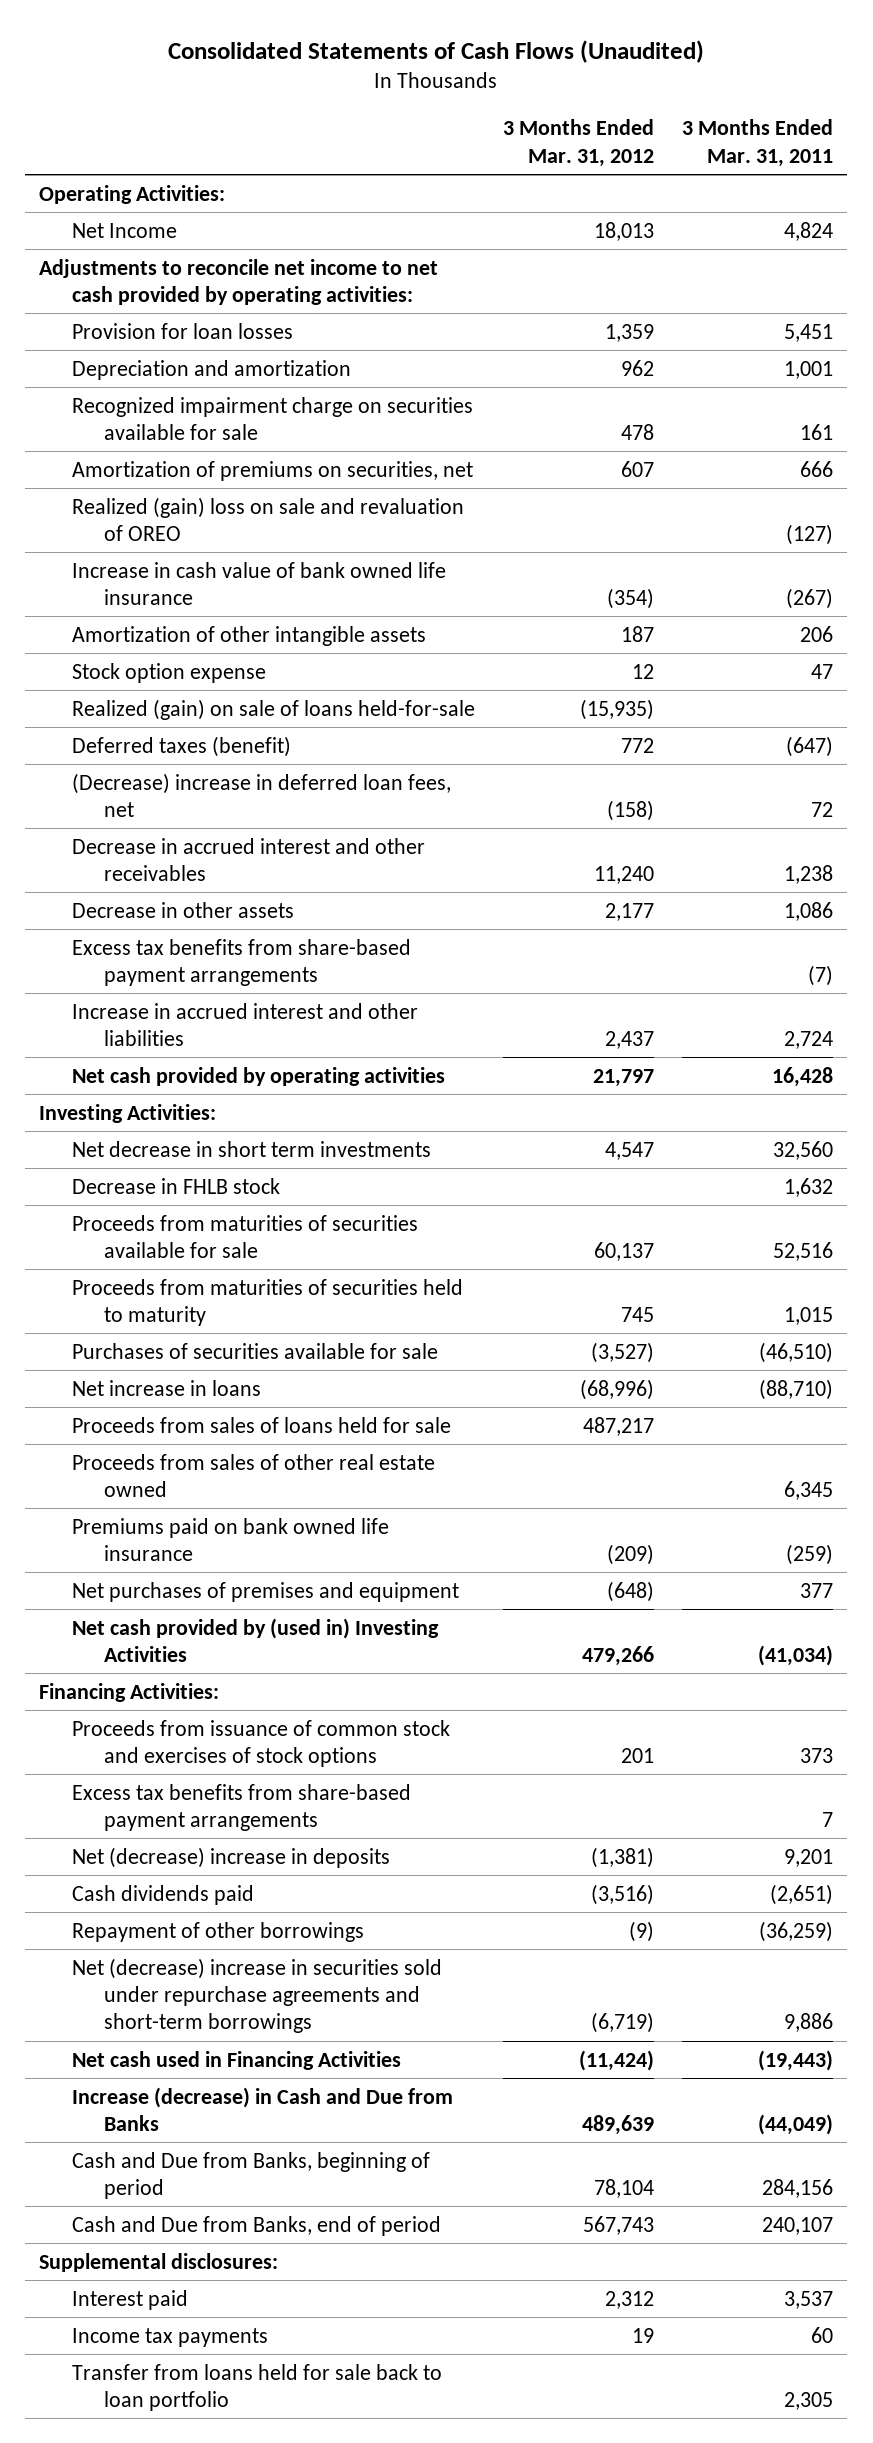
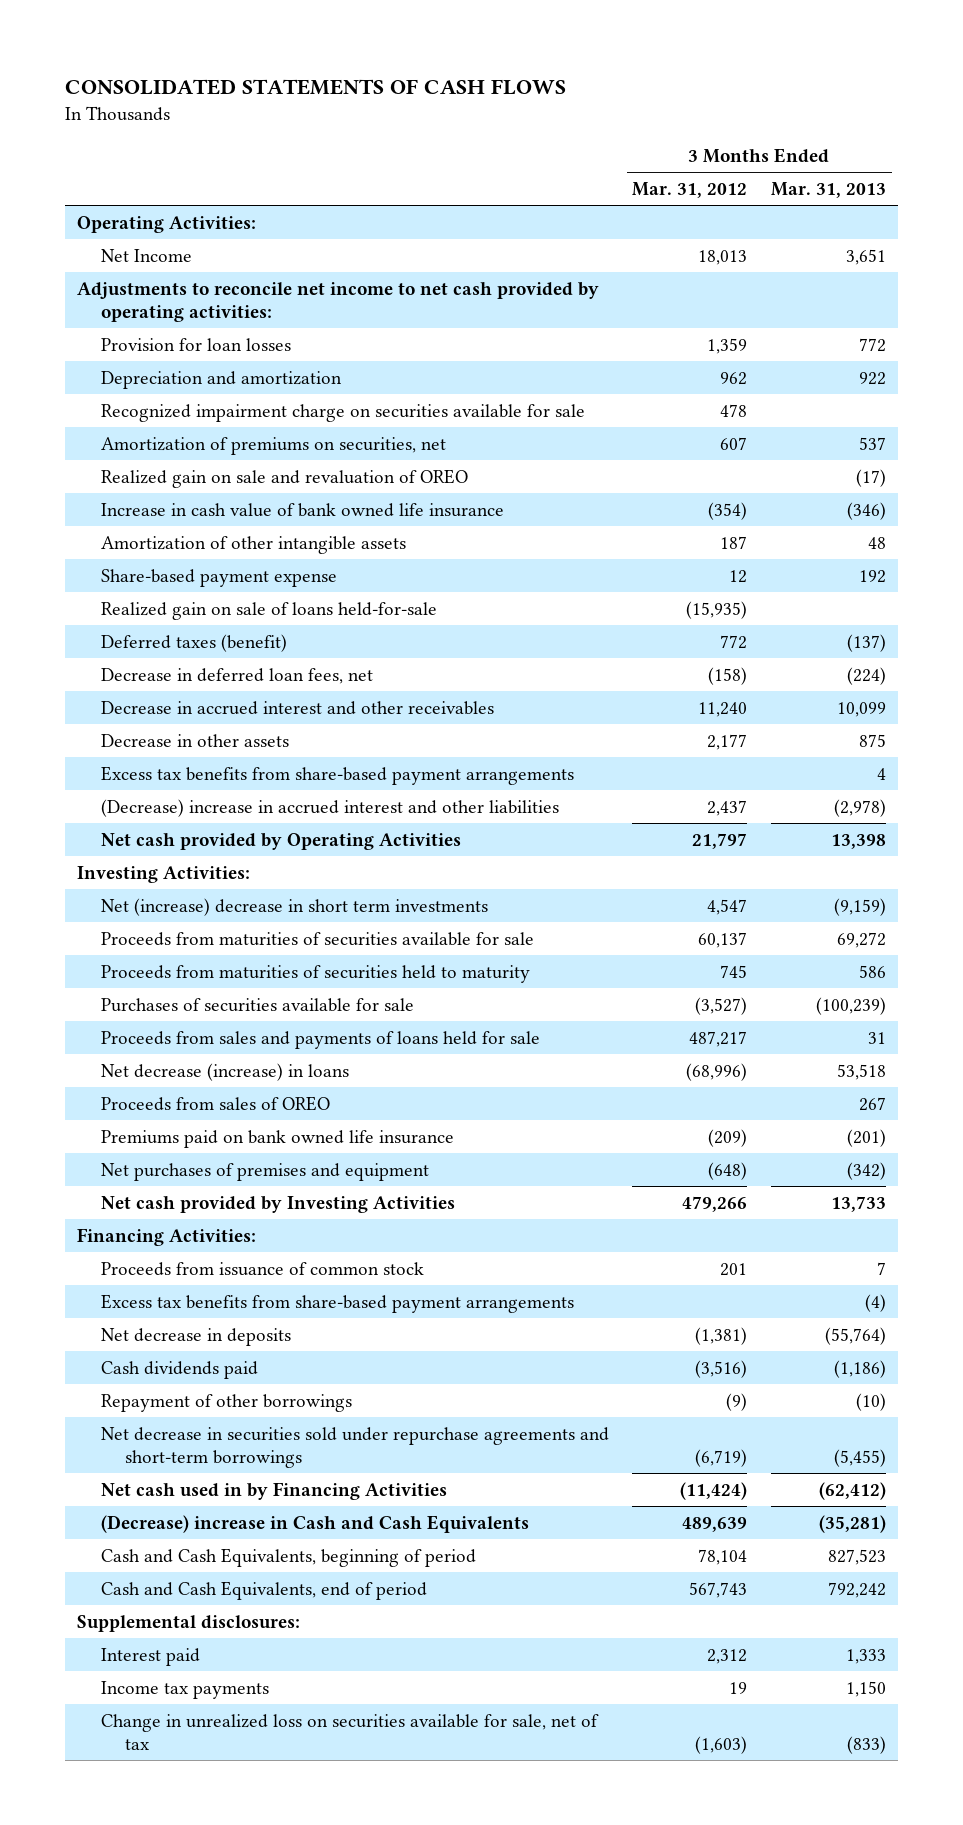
- Consolidated Statements of Cash Flows (Unaudited)
+ CONSOLIDATED STATEMENTS OF CASH FLOWS
- | 3 Months Ended Mar. 31, 2012 | 3 Months Ended Mar. 31, 2011
+ | 3 Months Ended Mar. 31, 2012 | 3 Months Ended Mar. 31, 2013
- Realized (gain) loss on sale and revaluation of OREO | | (127)
+ Realized gain on sale and revaluation of OREO | | (17)
- Stock option expense | 12 | 47
- Realized (gain) on sale of loans held-for-sale | (15,935) |
+ Share-based payment expense | 12 | 192
+ Realized gain on sale of loans held-for-sale | (15,935) |
- (Decrease) increase in deferred loan fees, net | (158) | 72
+ Decrease in deferred loan fees, net | (158) | (224)
- Increase in accrued interest and other liabilities | 2,437 | 2,724
- Net cash provided by operating activities | 21,797 | 16,428
+ (Decrease) increase in accrued interest and other liabilities | 2,437 | (2,978)
+ Net cash provided by Operating Activities | 21,797 | 13,398
- Net decrease in short term investments | 4,547 | 32,560
- Decrease in FHLB stock | | 1,632
+ Net (increase) decrease in short term investments | 4,547 | (9,159)
- Net increase in loans | (68,996) | (88,710)
- Proceeds from sales of loans held for sale | 487,217 |
- Proceeds from sales of other real estate owned | | 6,345
+ Proceeds from sales and payments of loans held for sale | 487,217 | 31
+ Net decrease (increase) in loans | (68,996) | 53,518
+ Proceeds from sales of OREO | | 267
- Net cash provided by (used in) Investing Activities | 479,266 | (41,034)
+ Net cash provided by Investing Activities | 479,266 | 13,733
- Proceeds from issuance of common stock and exercises of stock options | 201 | 373
+ Proceeds from issuance of common stock | 201 | 7
- Net (decrease) increase in deposits | (1,381) | 9,201
+ Net decrease in deposits | (1,381) | (55,764)
- Net (decrease) increase in securities sold under repurchase agreements and short-term borrowings | (6,719) | 9,886
- Net cash used in Financing Activities | (11,424) | (19,443)
- Increase (decrease) in Cash and Due from Banks | 489,639 | (44,049)
- Cash and Due from Banks, beginning of period | 78,104 | 284,156
- Cash and Due from Banks, end of period | 567,743 | 240,107
+ Net decrease in securities sold under repurchase agreements and short-term borrowings | (6,719) | (5,455)
+ Net cash used in by Financing Activities | (11,424) | (62,412)
+ (Decrease) increase in Cash and Cash Equivalents | 489,639 | (35,281)
+ Cash and Cash Equivalents, beginning of period | 78,104 | 827,523
+ Cash and Cash Equivalents, end of period | 567,743 | 792,242
- Transfer from loans held for sale back to loan portfolio | | 2,305
+ Change in unrealized loss on securities available for sale, net of tax | (1,603) | (833)

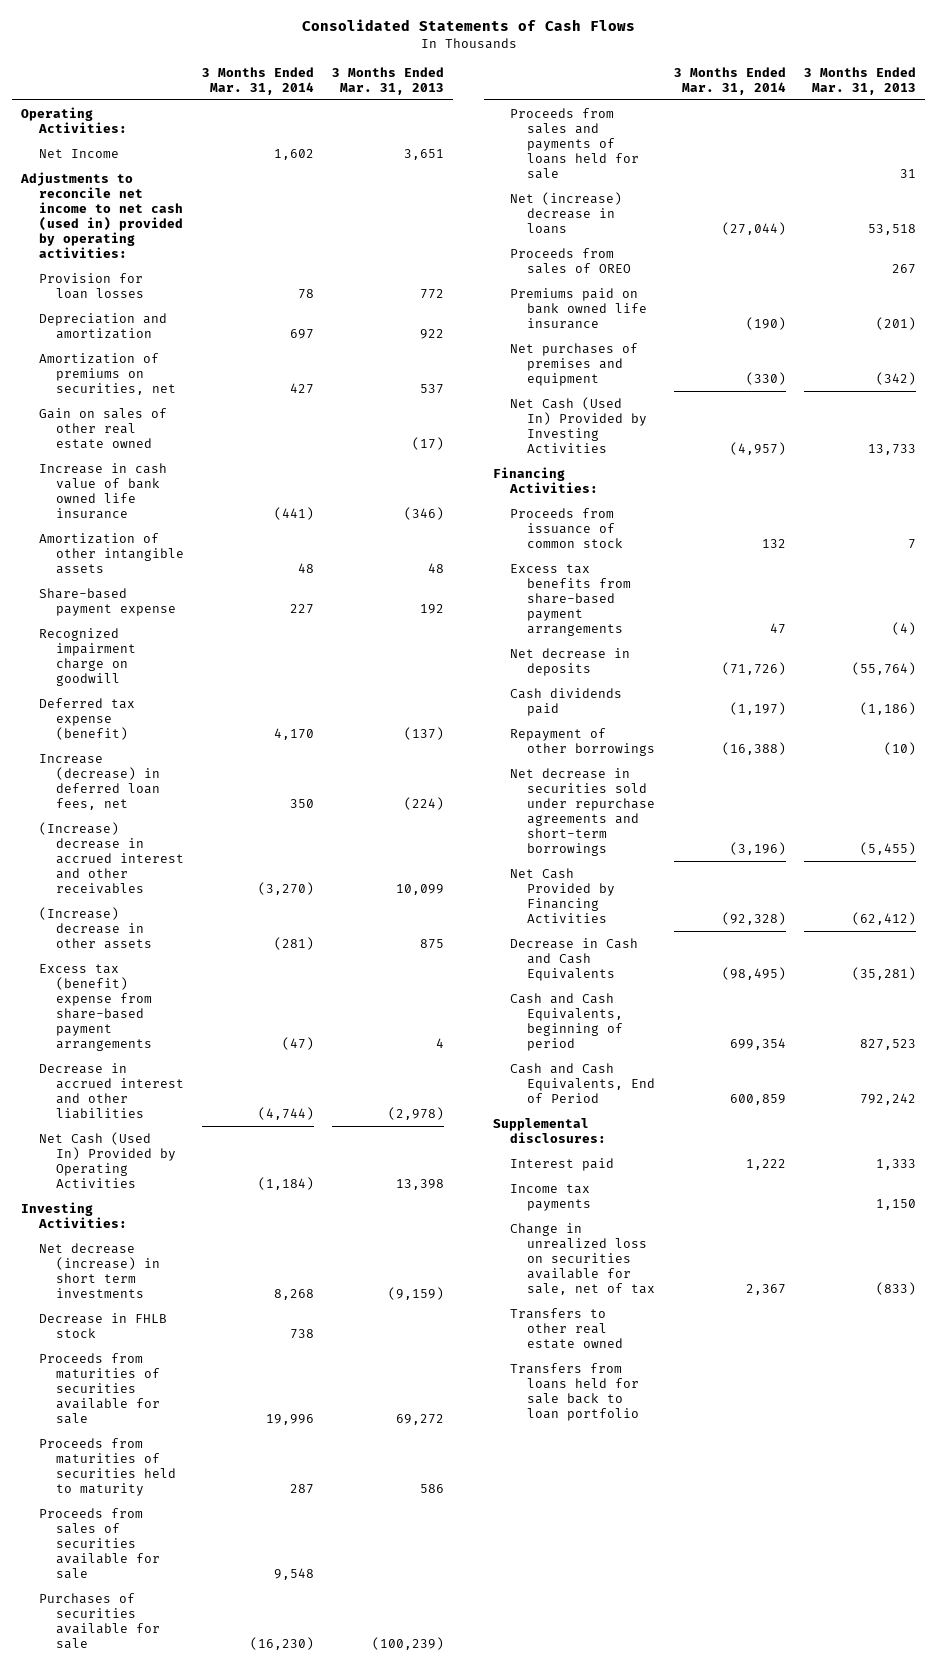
- CONSOLIDATED STATEMENTS OF CASH FLOWS
+ Consolidated Statements of Cash Flows
- | 3 Months Ended Mar. 31, 2012 | 3 Months Ended Mar. 31, 2013
+ | 3 Months Ended Mar. 31, 2014 | 3 Months Ended Mar. 31, 2013
- Adjustments to reconcile net income to net cash provided by operating activities:
+ Adjustments to reconcile net income to net cash (used in) provided by operating activities:
- Recognized impairment charge on securities available for sale | 478 |
- Realized gain on sale and revaluation of OREO | | (17)
+ Gain on sales of other real estate owned | | (17)
- Realized gain on sale of loans held-for-sale | (15,935) |
- Deferred taxes (benefit) | 772 | (137)
- Decrease in deferred loan fees, net | (158) | (224)
- Decrease in accrued interest and other receivables | 11,240 | 10,099
- Decrease in other assets | 2,177 | 875
- Excess tax benefits from share-based payment arrangements | | 4
- (Decrease) increase in accrued interest and other liabilities | 2,437 | (2,978)
- Net cash provided by Operating Activities | 21,797 | 13,398
+ Recognized impairment charge on goodwill
+ Deferred tax expense (benefit) | 4,170 | (137)
+ Increase (decrease) in deferred loan fees, net | 350 | (224)
+ (Increase) decrease in accrued interest and other receivables | (3,270) | 10,099
+ (Increase) decrease in other assets | (281) | 875
+ Excess tax (benefit) expense from share-based payment arrangements | (47) | 4
+ Decrease in accrued interest and other liabilities | (4,744) | (2,978)
+ Net Cash (Used In) Provided by Operating Activities | (1,184) | 13,398
- Net (increase) decrease in short term investments | 4,547 | (9,159)
+ Net decrease (increase) in short term investments | 8,268 | (9,159)
+ Decrease in FHLB stock | 738 |
+ Proceeds from sales of securities available for sale | 9,548 |
- Net decrease (increase) in loans | (68,996) | 53,518
+ Net (increase) decrease in loans | (27,044) | 53,518
- Net cash provided by Investing Activities | 479,266 | 13,733
+ Net Cash (Used In) Provided by Investing Activities | (4,957) | 13,733
- Net cash used in by Financing Activities | (11,424) | (62,412)
- (Decrease) increase in Cash and Cash Equivalents | 489,639 | (35,281)
+ Net Cash Provided by Financing Activities | (92,328) | (62,412)
+ Decrease in Cash and Cash Equivalents | (98,495) | (35,281)
- Cash and Cash Equivalents, end of period | 567,743 | 792,242
+ Cash and Cash Equivalents, End of Period | 600,859 | 792,242
+ Transfers to other real estate owned
+ Transfers from loans held for sale back to loan portfolio

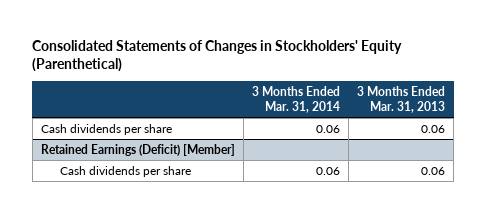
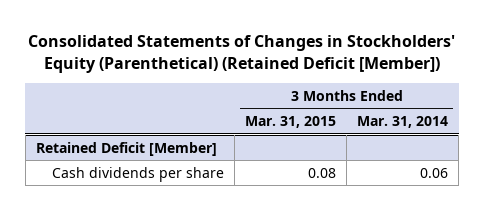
- Consolidated Statements of Changes in Stockholders' Equity (Parenthetical)
+ Consolidated Statements of Changes in Stockholders' Equity (Parenthetical) (Retained Deficit [Member])
- | 3 Months Ended Mar. 31, 2014 | 3 Months Ended Mar. 31, 2013
+ | 3 Months Ended Mar. 31, 2015 | 3 Months Ended Mar. 31, 2014
- Cash dividends per share | 0.06 | 0.06
- Retained Earnings (Deficit) [Member]
+ Retained Deficit [Member]

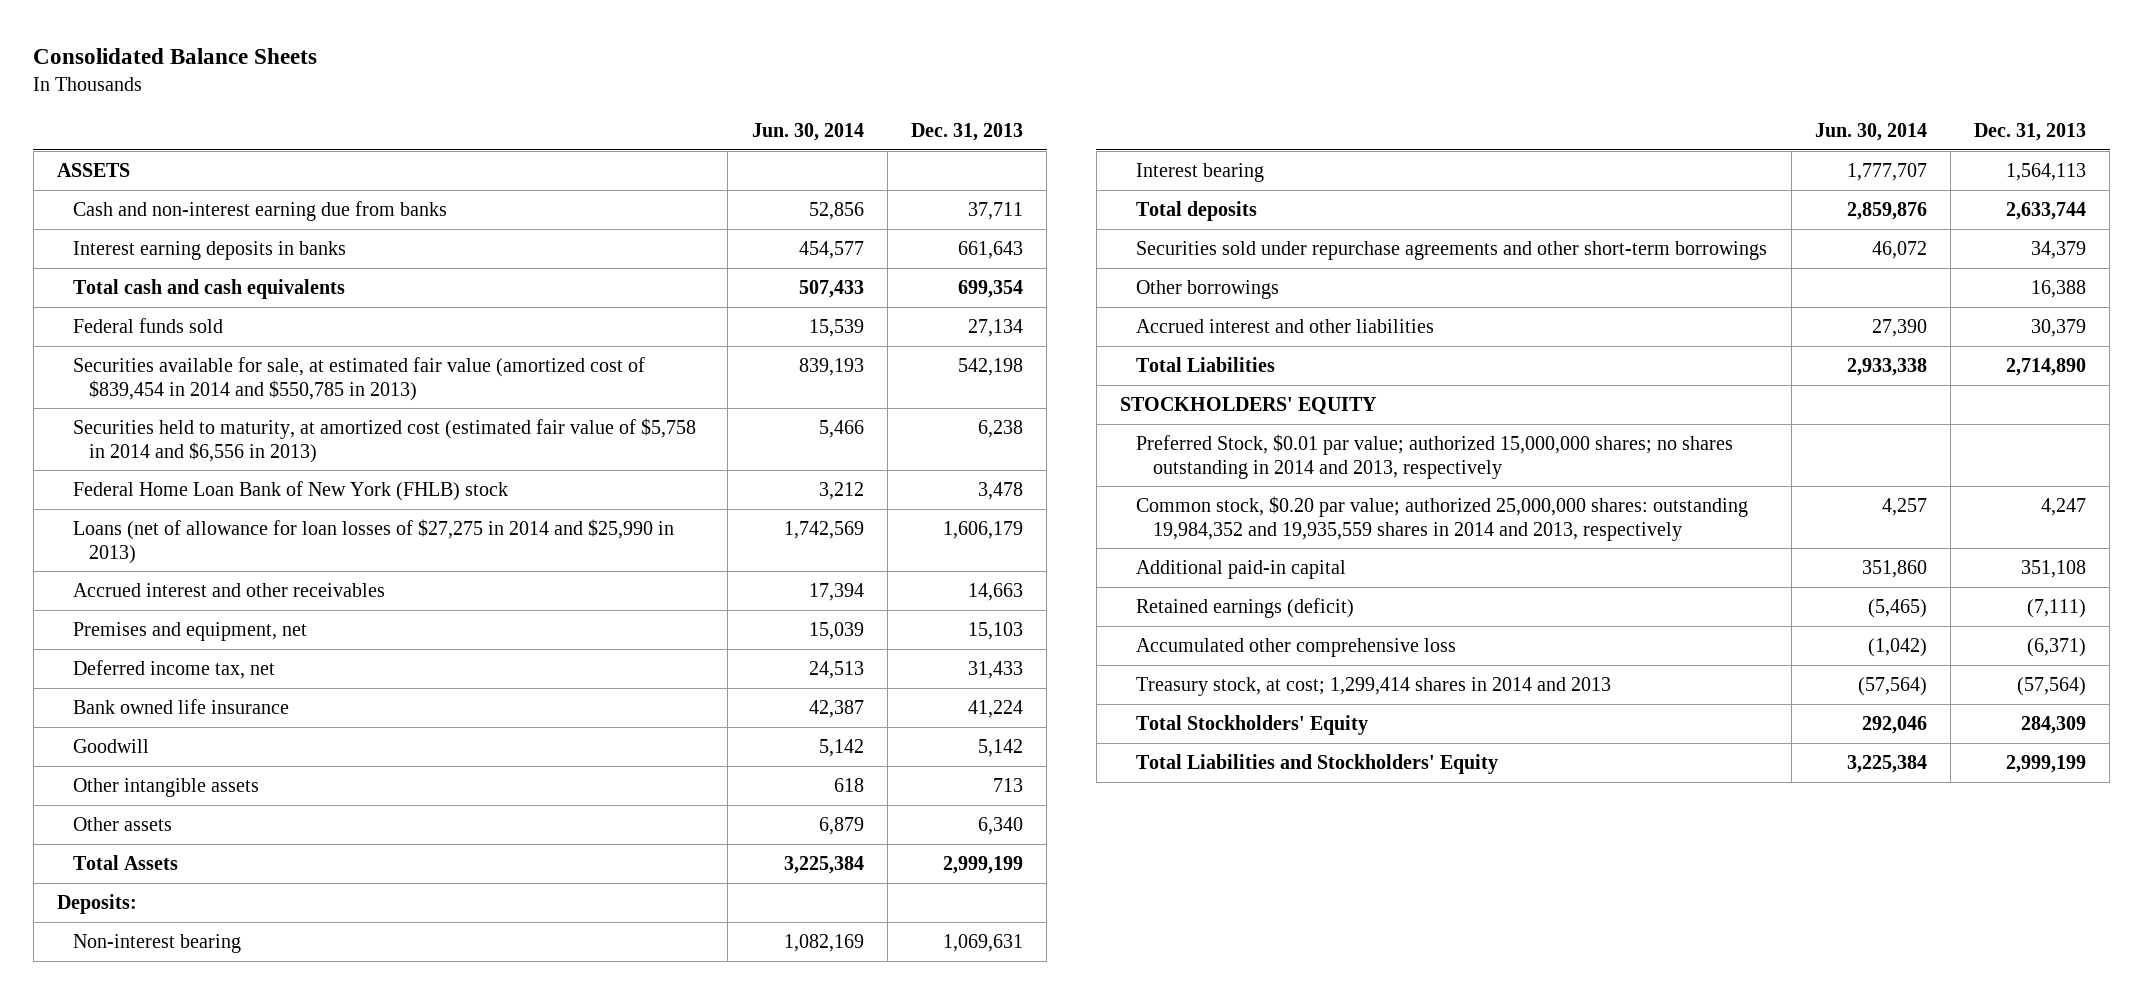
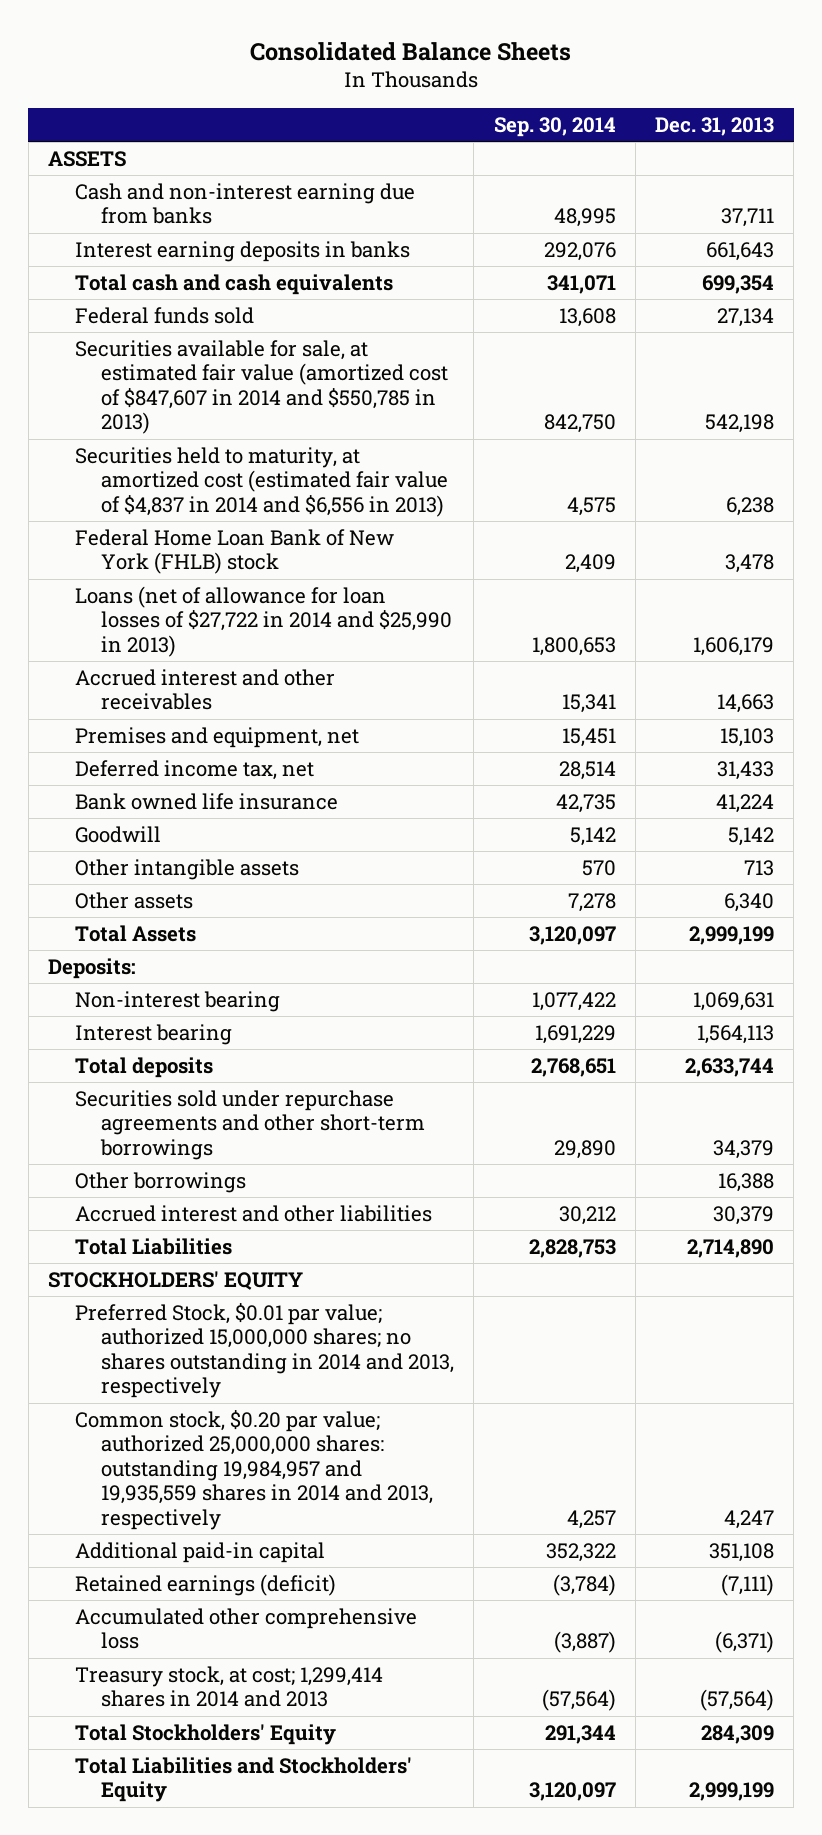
- | Jun. 30, 2014 | Dec. 31, 2013
+ | Sep. 30, 2014 | Dec. 31, 2013
- Securities available for sale, at estimated fair value (amortized cost of $839,454 in 2014 and $550,785 in 2013) | 839,193 | 542,198
- Securities held to maturity, at amortized cost (estimated fair value of $5,758 in 2014 and $6,556 in 2013) | 5,466 | 6,238
+ Securities available for sale, at estimated fair value (amortized cost of $847,607 in 2014 and $550,785 in 2013) | 842,750 | 542,198
+ Securities held to maturity, at amortized cost (estimated fair value of $4,837 in 2014 and $6,556 in 2013) | 4,575 | 6,238
- Loans (net of allowance for loan losses of $27,275 in 2014 and $25,990 in 2013) | 1,742,569 | 1,606,179
+ Loans (net of allowance for loan losses of $27,722 in 2014 and $25,990 in 2013) | 1,800,653 | 1,606,179
- Common stock, $0.20 par value; authorized 25,000,000 shares: outstanding 19,984,352 and 19,935,559 shares in 2014 and 2013, respectively | 4,257 | 4,247
+ Common stock, $0.20 par value; authorized 25,000,000 shares: outstanding 19,984,957 and 19,935,559 shares in 2014 and 2013, respectively | 4,257 | 4,247

